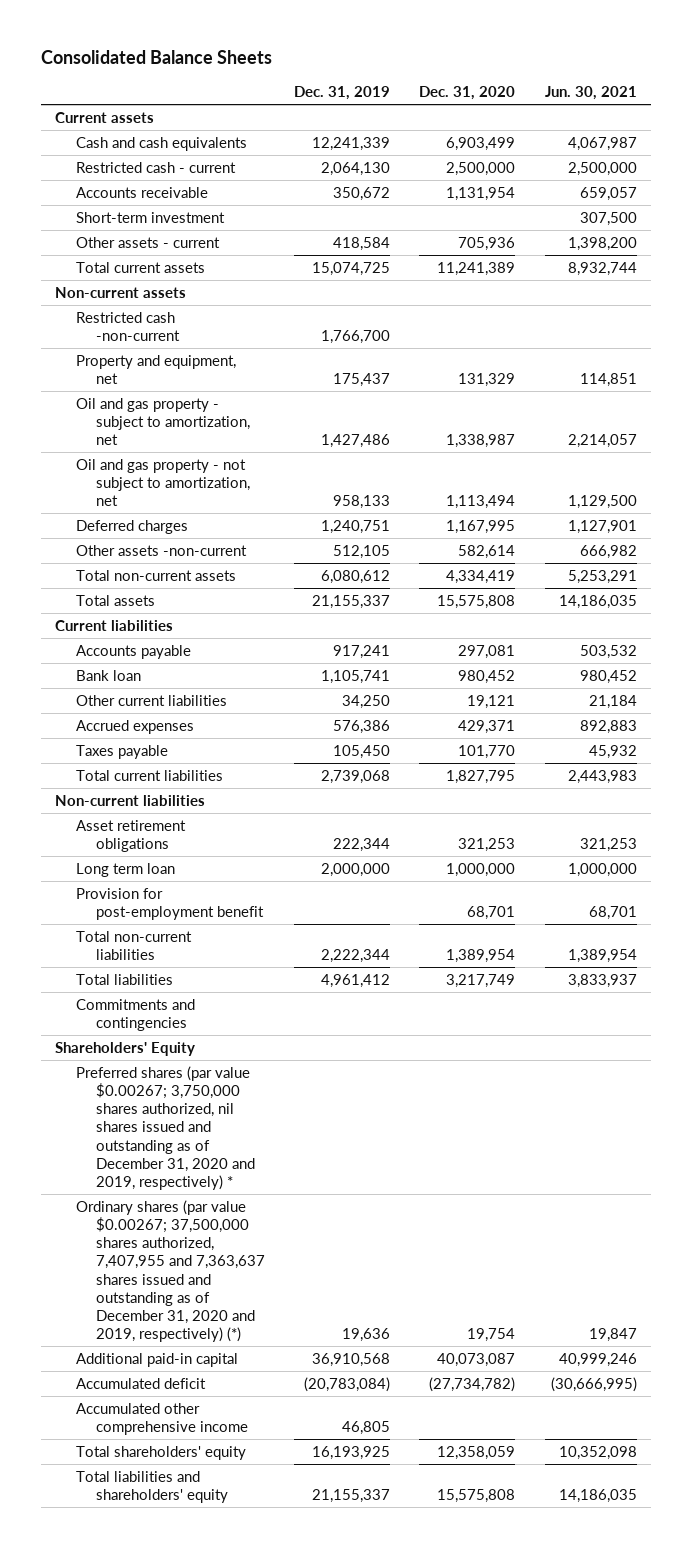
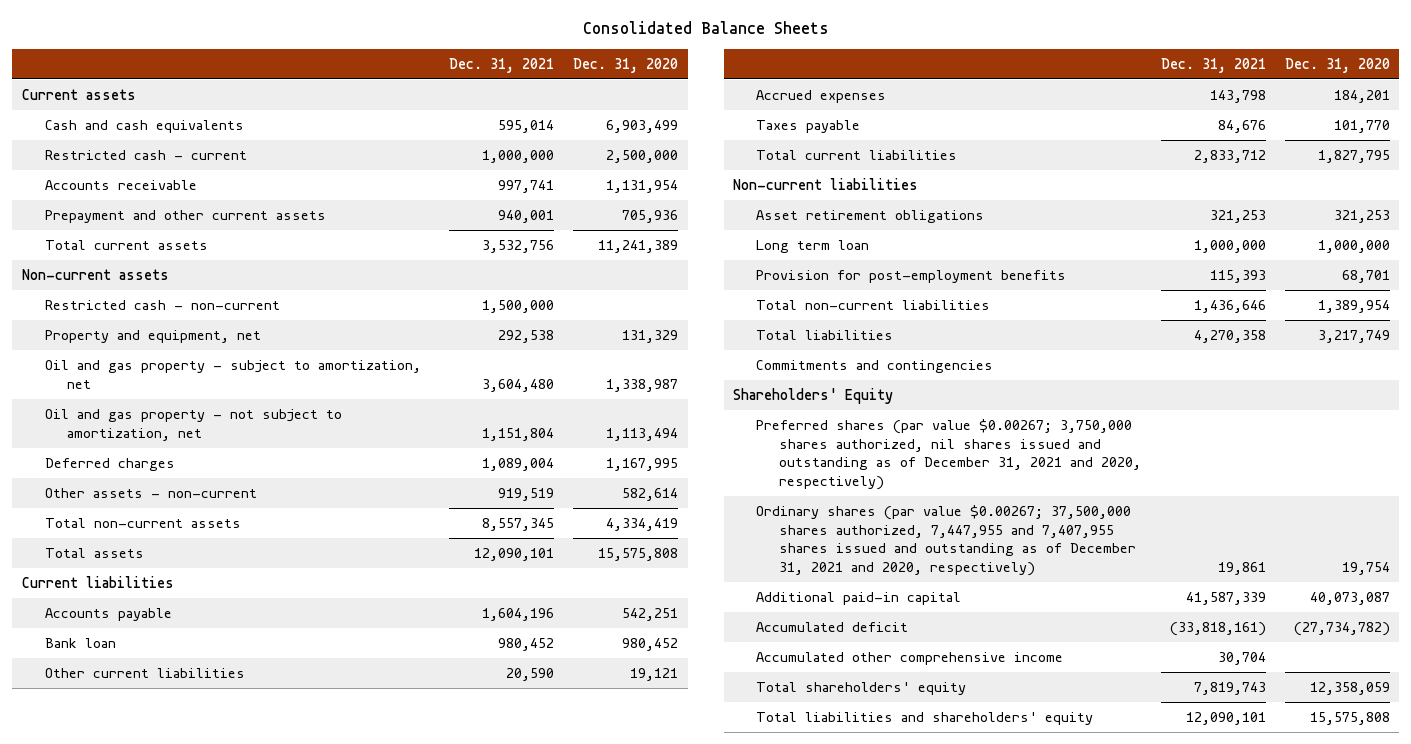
- | Dec. 31, 2019 | Dec. 31, 2020 | Jun. 30, 2021
+ | Dec. 31, 2021 | Dec. 31, 2020
- Short-term investment | | | 307,500
- Other assets - current | 418,584 | 705,936 | 1,398,200
+ Prepayment and other current assets | 940,001 | 705,936
- Restricted cash -non-current | 1,766,700 | |
+ Restricted cash - non-current | 1,500,000 |
- Other assets -non-current | 512,105 | 582,614 | 666,982
+ Other assets - non-current | 919,519 | 582,614
- Accounts payable | 917,241 | 297,081 | 503,532
+ Accounts payable | 1,604,196 | 542,251
- Accrued expenses | 576,386 | 429,371 | 892,883
+ Accrued expenses | 143,798 | 184,201
- Provision for post-employment benefit | | 68,701 | 68,701
+ Provision for post-employment benefits | 115,393 | 68,701
- Preferred shares (par value $0.00267; 3,750,000 shares authorized, nil shares issued and outstanding as of December 31, 2020 and 2019, respectively) *
- Ordinary shares (par value $0.00267; 37,500,000 shares authorized, 7,407,955 and 7,363,637 shares issued and outstanding as of December 31, 2020 and 2019, respectively) (*) | 19,636 | 19,754 | 19,847
+ Preferred shares (par value $0.00267; 3,750,000 shares authorized, nil shares issued and outstanding as of December 31, 2021 and 2020, respectively)
+ Ordinary shares (par value $0.00267; 37,500,000 shares authorized, 7,447,955 and 7,407,955 shares issued and outstanding as of December 31, 2021 and 2020, respectively) | 19,861 | 19,754

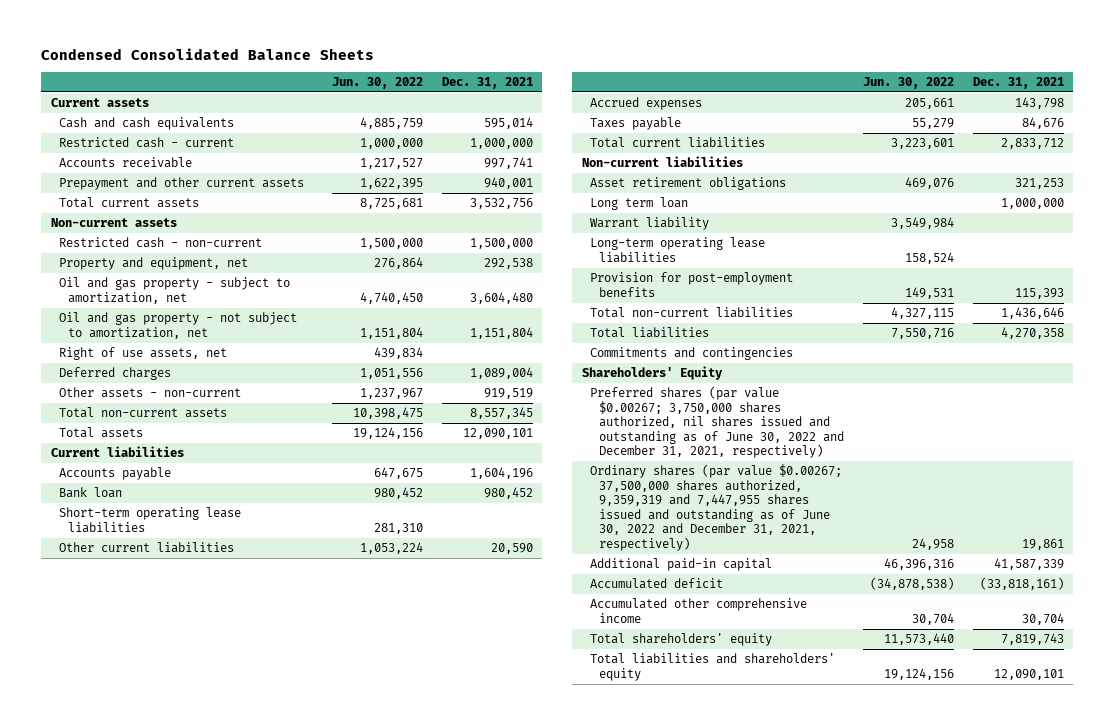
- Consolidated Balance Sheets
+ Condensed Consolidated Balance Sheets
- | Dec. 31, 2021 | Dec. 31, 2020
+ | Jun. 30, 2022 | Dec. 31, 2021
+ Right of use assets, net | 439,834 |
+ Short-term operating lease liabilities | 281,310 |
+ Warrant liability | 3,549,984 |
+ Long-term operating lease liabilities | 158,524 |
- Preferred shares (par value $0.00267; 3,750,000 shares authorized, nil shares issued and outstanding as of December 31, 2021 and 2020, respectively)
- Ordinary shares (par value $0.00267; 37,500,000 shares authorized, 7,447,955 and 7,407,955 shares issued and outstanding as of December 31, 2021 and 2020, respectively) | 19,861 | 19,754
+ Preferred shares (par value $0.00267; 3,750,000 shares authorized, nil shares issued and outstanding as of June 30, 2022 and December 31, 2021, respectively)
+ Ordinary shares (par value $0.00267; 37,500,000 shares authorized, 9,359,319 and 7,447,955 shares issued and outstanding as of June 30, 2022 and December 31, 2021, respectively) | 24,958 | 19,861

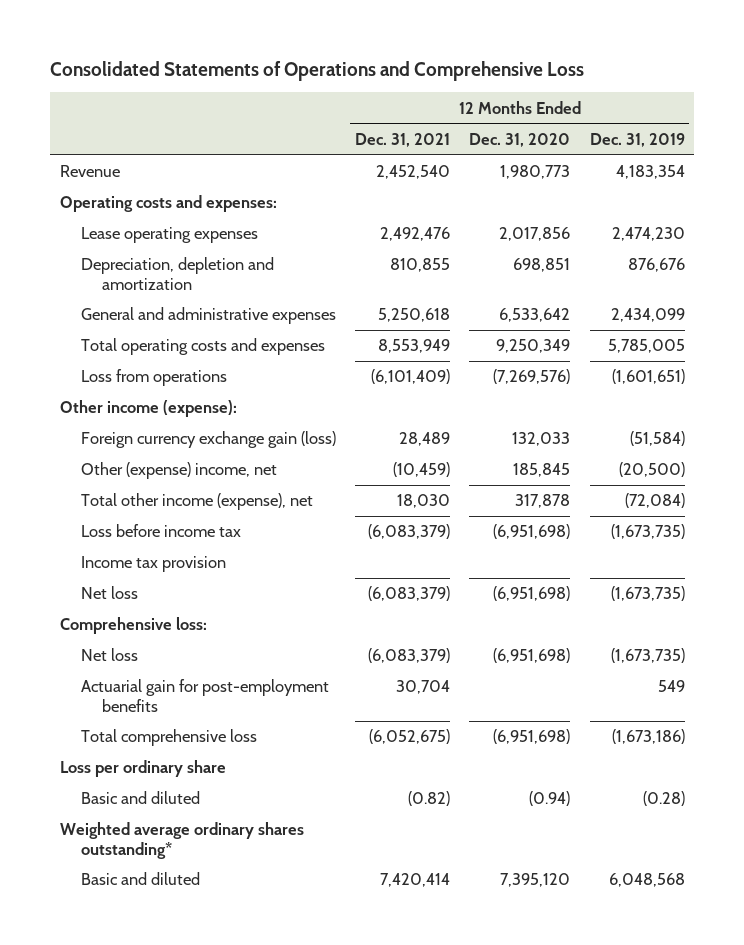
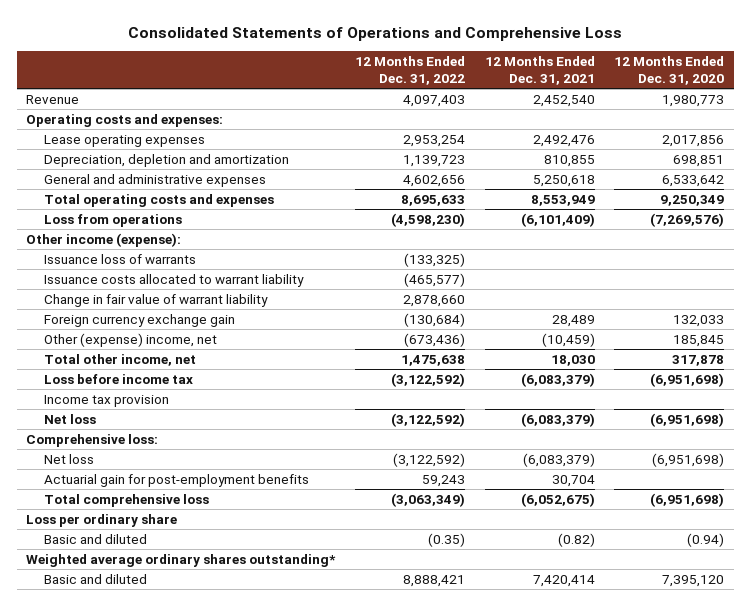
- | 12 Months Ended Dec. 31, 2021 | 12 Months Ended Dec. 31, 2020 | 12 Months Ended Dec. 31, 2019
+ | 12 Months Ended Dec. 31, 2022 | 12 Months Ended Dec. 31, 2021 | 12 Months Ended Dec. 31, 2020
- Foreign currency exchange gain (loss) | 28,489 | 132,033 | (51,584)
+ Issuance loss of warrants | (133,325) | |
+ Issuance costs allocated to warrant liability | (465,577) | |
+ Change in fair value of warrant liability | 2,878,660 | |
+ Foreign currency exchange gain | (130,684) | 28,489 | 132,033
- Total other income (expense), net | 18,030 | 317,878 | (72,084)
+ Total other income, net | 1,475,638 | 18,030 | 317,878

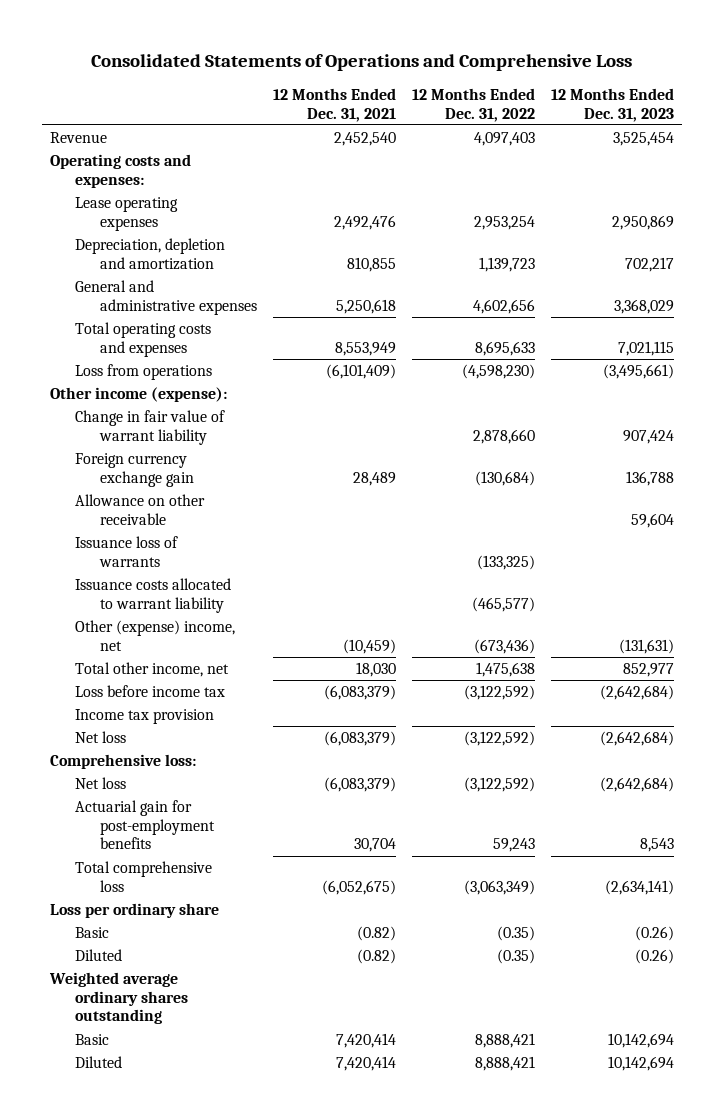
- | 12 Months Ended Dec. 31, 2022 | 12 Months Ended Dec. 31, 2021 | 12 Months Ended Dec. 31, 2020
+ | 12 Months Ended Dec. 31, 2021 | 12 Months Ended Dec. 31, 2022 | 12 Months Ended Dec. 31, 2023
+ Allowance on other receivable | | | 59,604
moved down: Issuance loss of warrants | | (133,325) |
moved down: Issuance costs allocated to warrant liability | | (465,577) |
- Basic and diluted | (0.35) | (0.82) | (0.94)
- Weighted average ordinary shares outstanding*
- Basic and diluted | 8,888,421 | 7,420,414 | 7,395,120
+ Basic | (0.82) | (0.35) | (0.26)
+ Diluted | (0.82) | (0.35) | (0.26)
+ Weighted average ordinary shares outstanding
+ Basic | 7,420,414 | 8,888,421 | 10,142,694
+ Diluted | 7,420,414 | 8,888,421 | 10,142,694

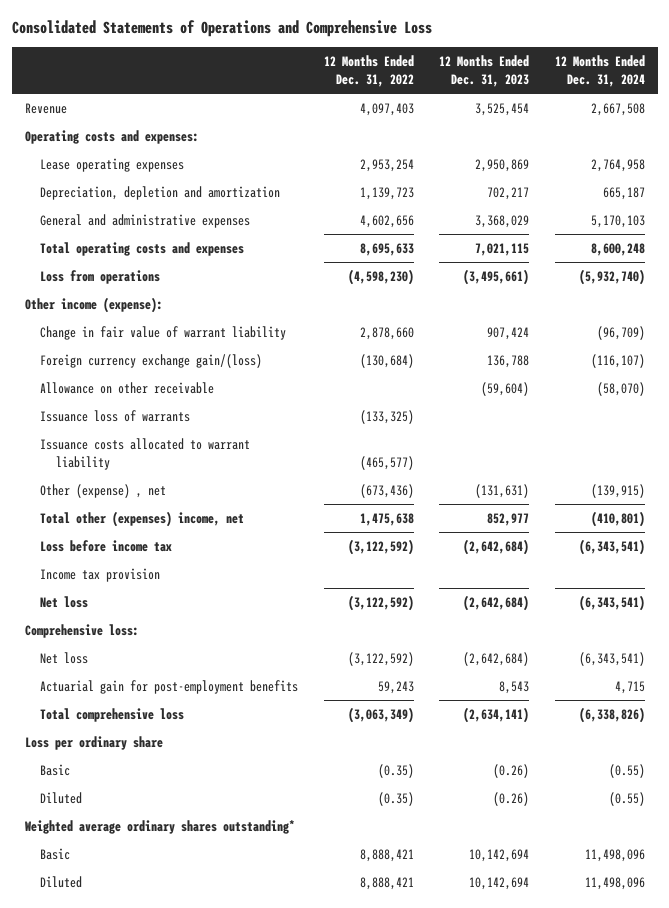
- | 12 Months Ended Dec. 31, 2021 | 12 Months Ended Dec. 31, 2022 | 12 Months Ended Dec. 31, 2023
+ | 12 Months Ended Dec. 31, 2022 | 12 Months Ended Dec. 31, 2023 | 12 Months Ended Dec. 31, 2024
- Foreign currency exchange gain | 28,489 | (130,684) | 136,788
- Allowance on other receivable | | | 59,604
+ Foreign currency exchange gain/(loss) | (130,684) | 136,788 | (116,107)
+ Allowance on other receivable | | (59,604) | (58,070)
- Other (expense) income, net | (10,459) | (673,436) | (131,631)
- Total other income, net | 18,030 | 1,475,638 | 852,977
+ Other (expense) , net | (673,436) | (131,631) | (139,915)
+ Total other (expenses) income, net | 1,475,638 | 852,977 | (410,801)
- Weighted average ordinary shares outstanding
+ Weighted average ordinary shares outstanding*

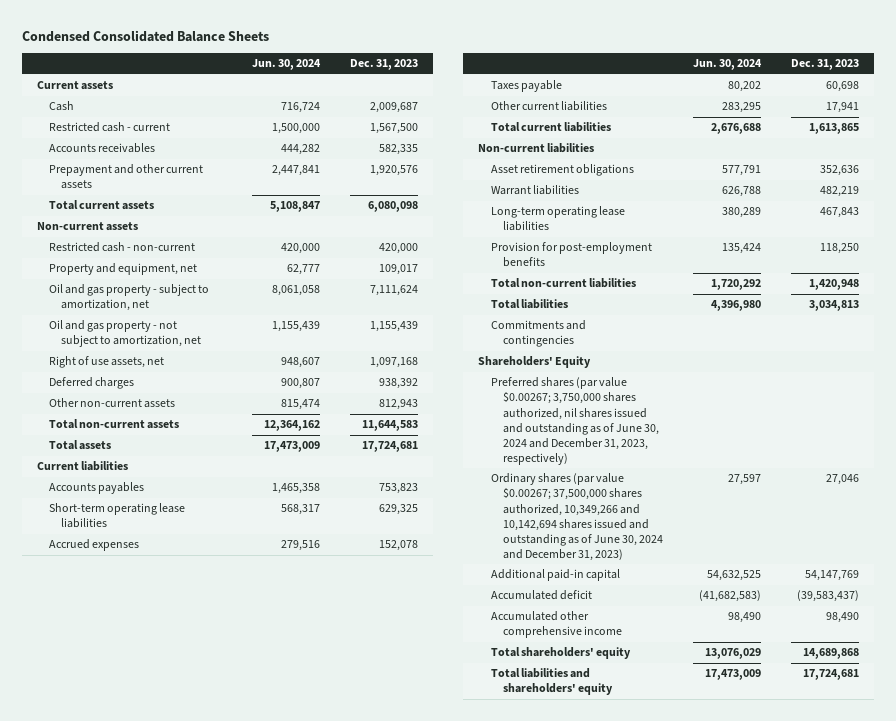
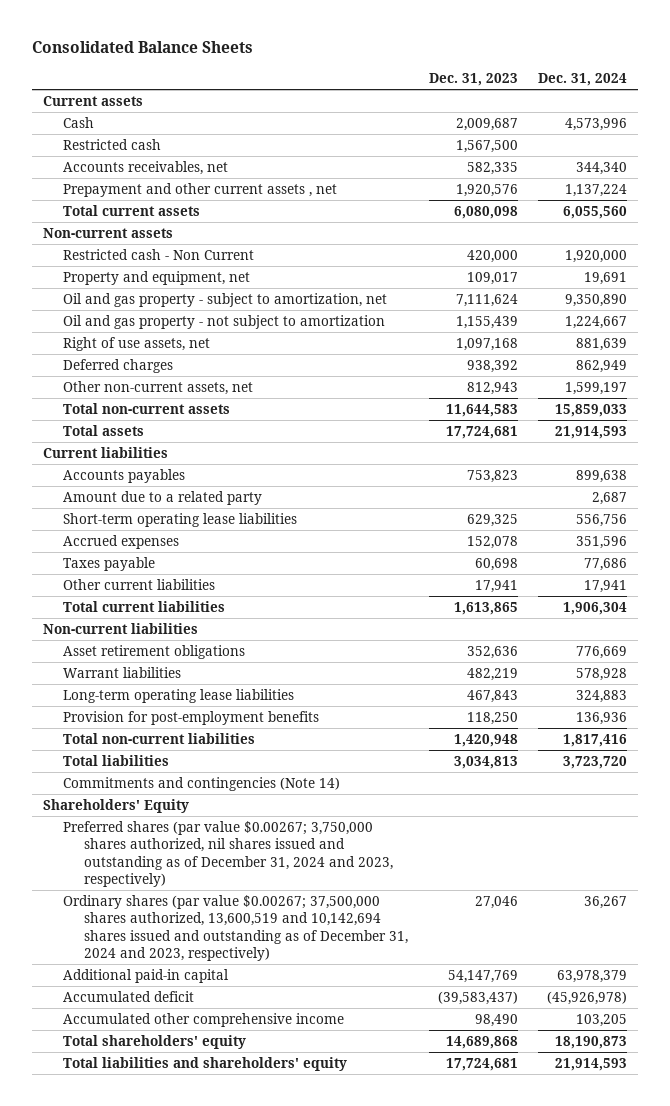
- Condensed Consolidated Balance Sheets
+ Consolidated Balance Sheets
- | Jun. 30, 2024 | Dec. 31, 2023
+ | Dec. 31, 2023 | Dec. 31, 2024
- Restricted cash - current | 1,500,000 | 1,567,500
- Accounts receivables | 444,282 | 582,335
- Prepayment and other current assets | 2,447,841 | 1,920,576
+ Restricted cash | 1,567,500 |
+ Accounts receivables, net | 582,335 | 344,340
+ Prepayment and other current assets , net | 1,920,576 | 1,137,224
- Restricted cash - non-current | 420,000 | 420,000
+ Restricted cash - Non Current | 420,000 | 1,920,000
- Oil and gas property - not subject to amortization, net | 1,155,439 | 1,155,439
+ Oil and gas property - not subject to amortization | 1,155,439 | 1,224,667
- Other non-current assets | 815,474 | 812,943
+ Other non-current assets, net | 812,943 | 1,599,197
+ Amount due to a related party | | 2,687
- Commitments and contingencies
+ Commitments and contingencies (Note 14)
- Preferred shares (par value $0.00267; 3,750,000 shares authorized, nil shares issued and outstanding as of June 30, 2024 and December 31, 2023, respectively)
- Ordinary shares (par value $0.00267; 37,500,000 shares authorized, 10,349,266 and 10,142,694 shares issued and outstanding as of June 30, 2024 and December 31, 2023) | 27,597 | 27,046
+ Preferred shares (par value $0.00267; 3,750,000 shares authorized, nil shares issued and outstanding as of December 31, 2024 and 2023, respectively)
+ Ordinary shares (par value $0.00267; 37,500,000 shares authorized, 13,600,519 and 10,142,694 shares issued and outstanding as of December 31, 2024 and 2023, respectively) | 27,046 | 36,267

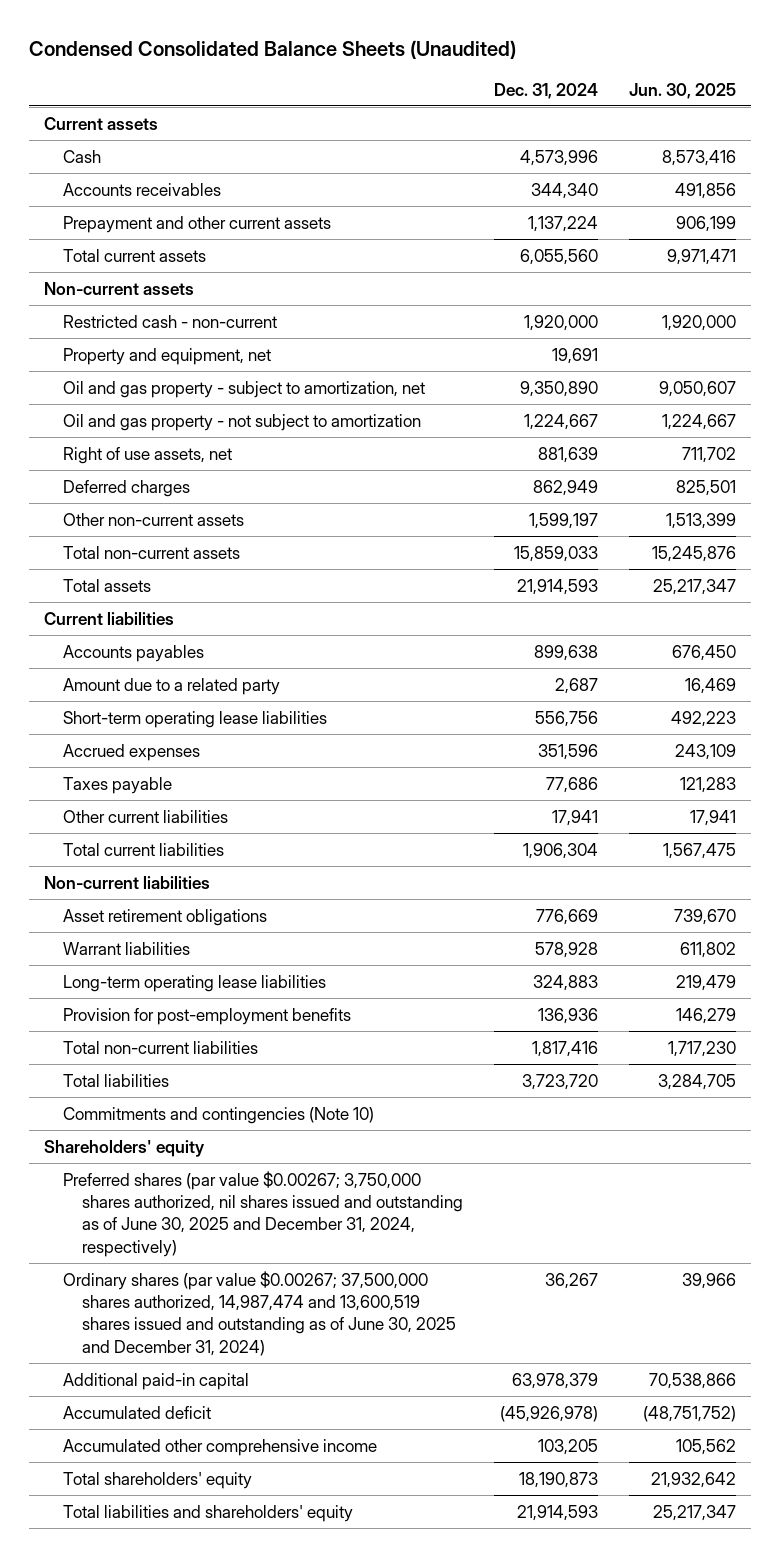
- Consolidated Balance Sheets
+ Condensed Consolidated Balance Sheets (Unaudited)
- | Dec. 31, 2023 | Dec. 31, 2024
+ | Dec. 31, 2024 | Jun. 30, 2025
- Restricted cash | 1,567,500 |
- Accounts receivables, net | 582,335 | 344,340
- Prepayment and other current assets , net | 1,920,576 | 1,137,224
+ Accounts receivables | 344,340 | 491,856
+ Prepayment and other current assets | 1,137,224 | 906,199
- Restricted cash - Non Current | 420,000 | 1,920,000
+ Restricted cash - non-current | 1,920,000 | 1,920,000
- Other non-current assets, net | 812,943 | 1,599,197
+ Other non-current assets | 1,599,197 | 1,513,399
- Commitments and contingencies (Note 14)
- Shareholders' Equity
- Preferred shares (par value $0.00267; 3,750,000 shares authorized, nil shares issued and outstanding as of December 31, 2024 and 2023, respectively)
- Ordinary shares (par value $0.00267; 37,500,000 shares authorized, 13,600,519 and 10,142,694 shares issued and outstanding as of December 31, 2024 and 2023, respectively) | 27,046 | 36,267
+ Commitments and contingencies (Note 10)
+ Shareholders' equity
+ Preferred shares (par value $0.00267; 3,750,000 shares authorized, nil shares issued and outstanding as of June 30, 2025 and December 31, 2024, respectively)
+ Ordinary shares (par value $0.00267; 37,500,000 shares authorized, 14,987,474 and 13,600,519 shares issued and outstanding as of June 30, 2025 and December 31, 2024) | 36,267 | 39,966

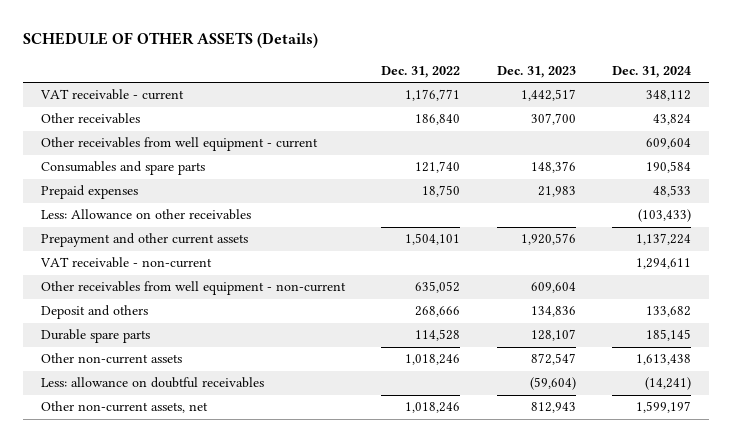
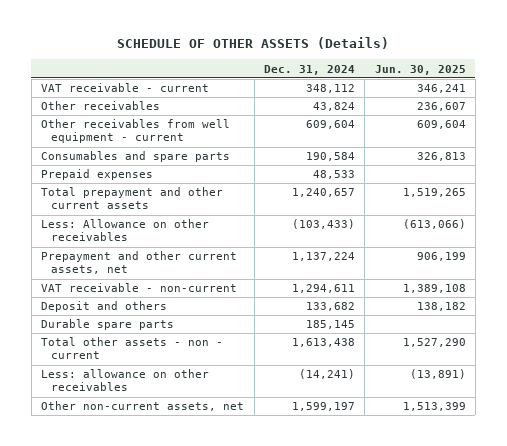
- | Dec. 31, 2022 | Dec. 31, 2023 | Dec. 31, 2024
+ | Dec. 31, 2024 | Jun. 30, 2025
+ Total prepayment and other current assets | 1,240,657 | 1,519,265
- Prepayment and other current assets | 1,504,101 | 1,920,576 | 1,137,224
+ Prepayment and other current assets, net | 1,137,224 | 906,199
- Other receivables from well equipment - non-current | 635,052 | 609,604 |
- Other non-current assets | 1,018,246 | 872,547 | 1,613,438
- Less: allowance on doubtful receivables | | (59,604) | (14,241)
+ Total other assets - non - current | 1,613,438 | 1,527,290
+ Less: allowance on other receivables | (14,241) | (13,891)

